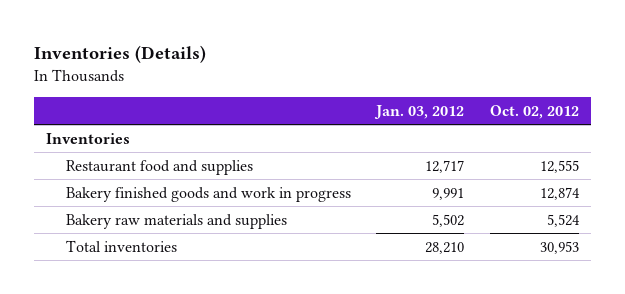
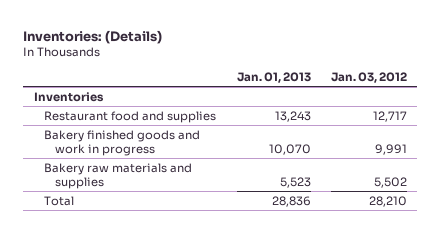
- Inventories (Details)
+ Inventories: (Details)
- | Jan. 03, 2012 | Oct. 02, 2012
+ | Jan. 01, 2013 | Jan. 03, 2012
- Total inventories | 28,210 | 30,953
+ Total | 28,836 | 28,210

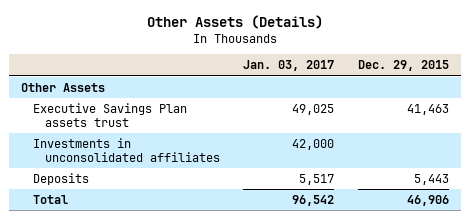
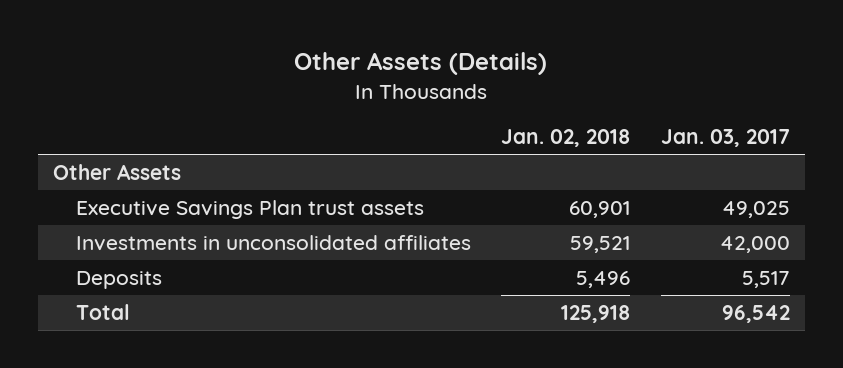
- | Jan. 03, 2017 | Dec. 29, 2015
+ | Jan. 02, 2018 | Jan. 03, 2017
- Executive Savings Plan assets trust | 49,025 | 41,463
+ Executive Savings Plan trust assets | 60,901 | 49,025

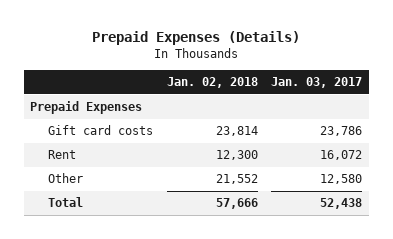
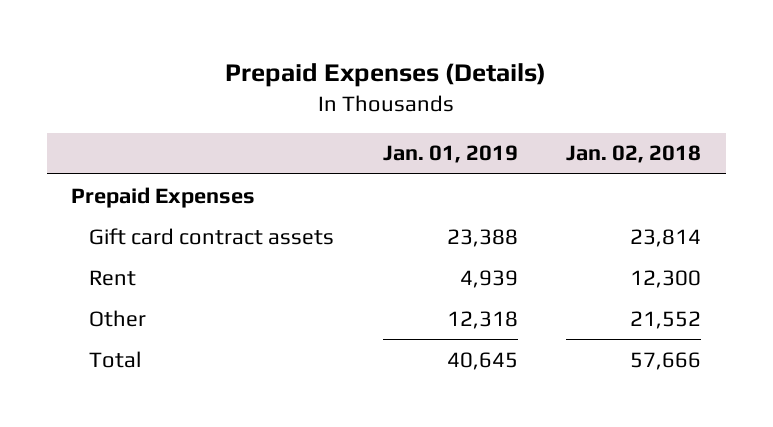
- | Jan. 02, 2018 | Jan. 03, 2017
+ | Jan. 01, 2019 | Jan. 02, 2018
- Gift card costs | 23,814 | 23,786
+ Gift card contract assets | 23,388 | 23,814

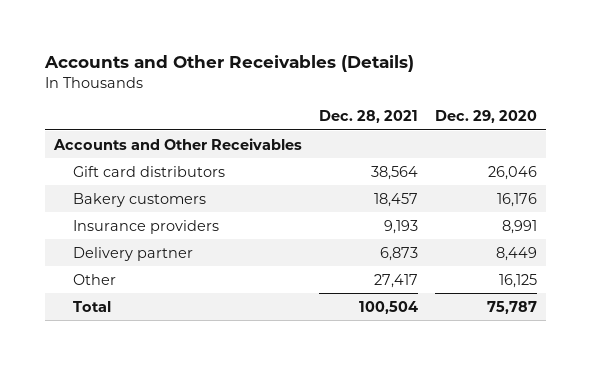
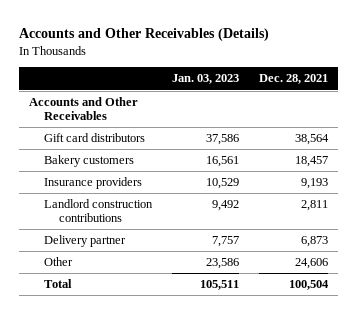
- | Dec. 28, 2021 | Dec. 29, 2020
+ | Jan. 03, 2023 | Dec. 28, 2021
+ Landlord construction contributions | 9,492 | 2,811
- Other | 27,417 | 16,125
+ Other | 23,586 | 24,606

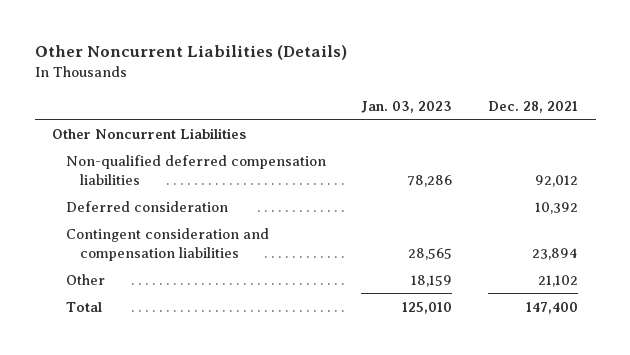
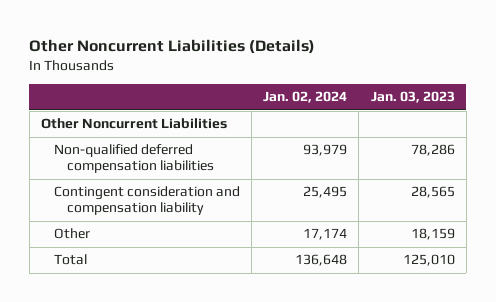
- | Jan. 03, 2023 | Dec. 28, 2021
+ | Jan. 02, 2024 | Jan. 03, 2023
- Deferred consideration | | 10,392
- Contingent consideration and compensation liabilities | 28,565 | 23,894
+ Contingent consideration and compensation liability | 25,495 | 28,565

